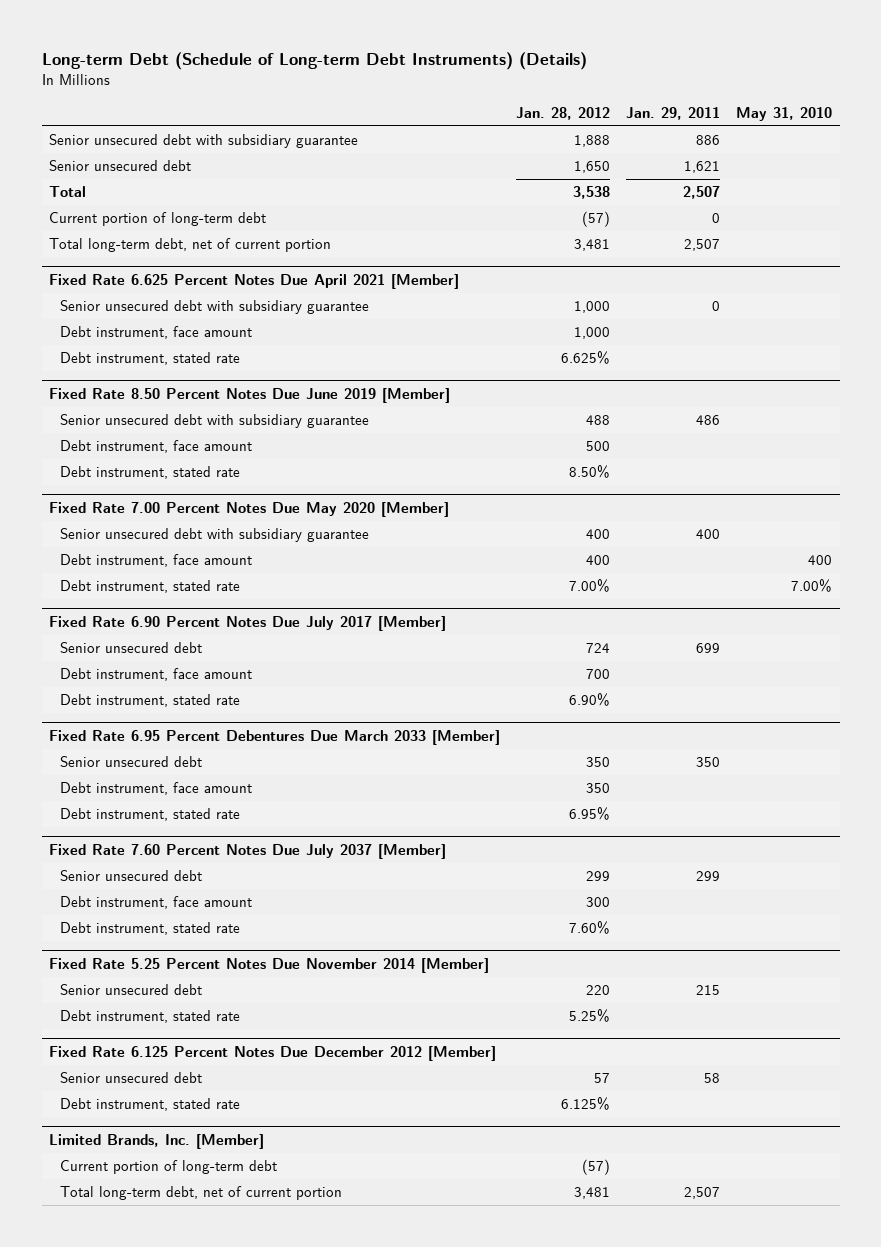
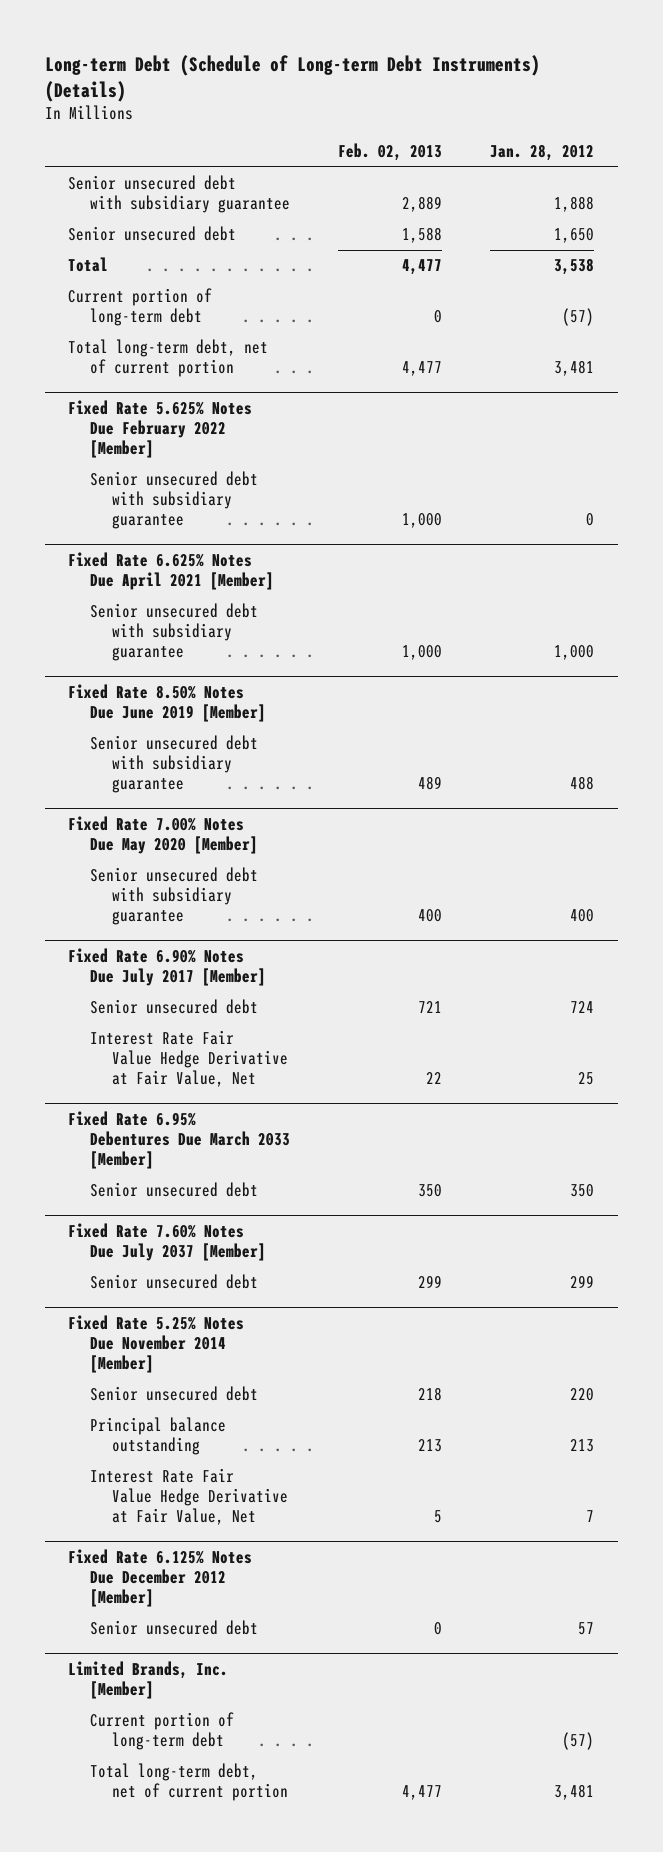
- | Jan. 28, 2012 | Jan. 29, 2011 | May 31, 2010
+ | Feb. 02, 2013 | Jan. 28, 2012
- Fixed Rate 6.625 Percent Notes Due April 2021 [Member]
+ Fixed Rate 5.625% Notes Due February 2022 [Member]
+ Senior unsecured debt with subsidiary guarantee | 1,000 | 0
+ Fixed Rate 6.625% Notes Due April 2021 [Member]
- Debt instrument, face amount | 1,000 | |
- Debt instrument, stated rate | 6.625% | |
- Fixed Rate 8.50 Percent Notes Due June 2019 [Member]
+ Fixed Rate 8.50% Notes Due June 2019 [Member]
- Debt instrument, face amount | 500 | |
- Debt instrument, stated rate | 8.50% | |
- Fixed Rate 7.00 Percent Notes Due May 2020 [Member]
+ Fixed Rate 7.00% Notes Due May 2020 [Member]
- Debt instrument, face amount | 400 | | 400
- Debt instrument, stated rate | 7.00% | | 7.00%
- Fixed Rate 6.90 Percent Notes Due July 2017 [Member]
+ Fixed Rate 6.90% Notes Due July 2017 [Member]
- Debt instrument, face amount | 700 | |
- Debt instrument, stated rate | 6.90% | |
- Fixed Rate 6.95 Percent Debentures Due March 2033 [Member]
+ Interest Rate Fair Value Hedge Derivative at Fair Value, Net | 22 | 25
+ Fixed Rate 6.95% Debentures Due March 2033 [Member]
- Debt instrument, face amount | 350 | |
- Debt instrument, stated rate | 6.95% | |
- Fixed Rate 7.60 Percent Notes Due July 2037 [Member]
+ Fixed Rate 7.60% Notes Due July 2037 [Member]
- Debt instrument, face amount | 300 | |
- Debt instrument, stated rate | 7.60% | |
- Fixed Rate 5.25 Percent Notes Due November 2014 [Member]
+ Fixed Rate 5.25% Notes Due November 2014 [Member]
- Debt instrument, stated rate | 5.25% | |
- Fixed Rate 6.125 Percent Notes Due December 2012 [Member]
+ Principal balance outstanding | 213 | 213
+ Interest Rate Fair Value Hedge Derivative at Fair Value, Net | 5 | 7
+ Fixed Rate 6.125% Notes Due December 2012 [Member]
- Debt instrument, stated rate | 6.125% | |

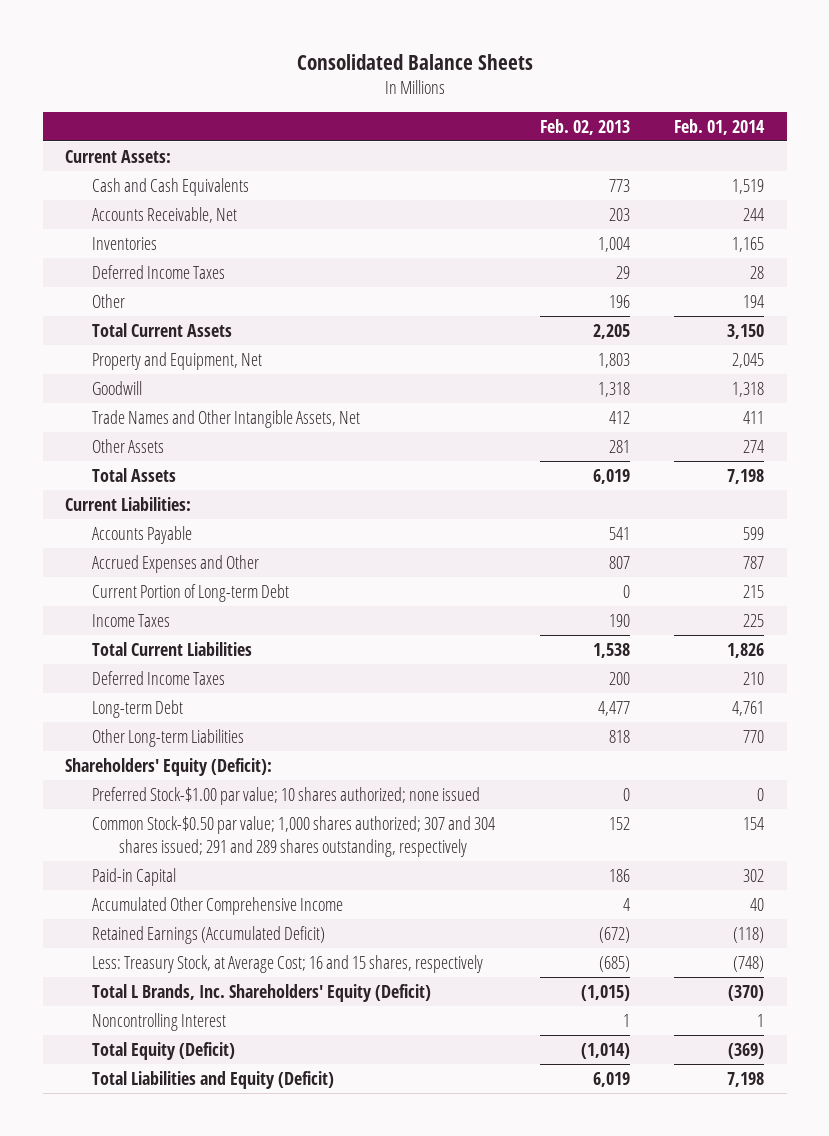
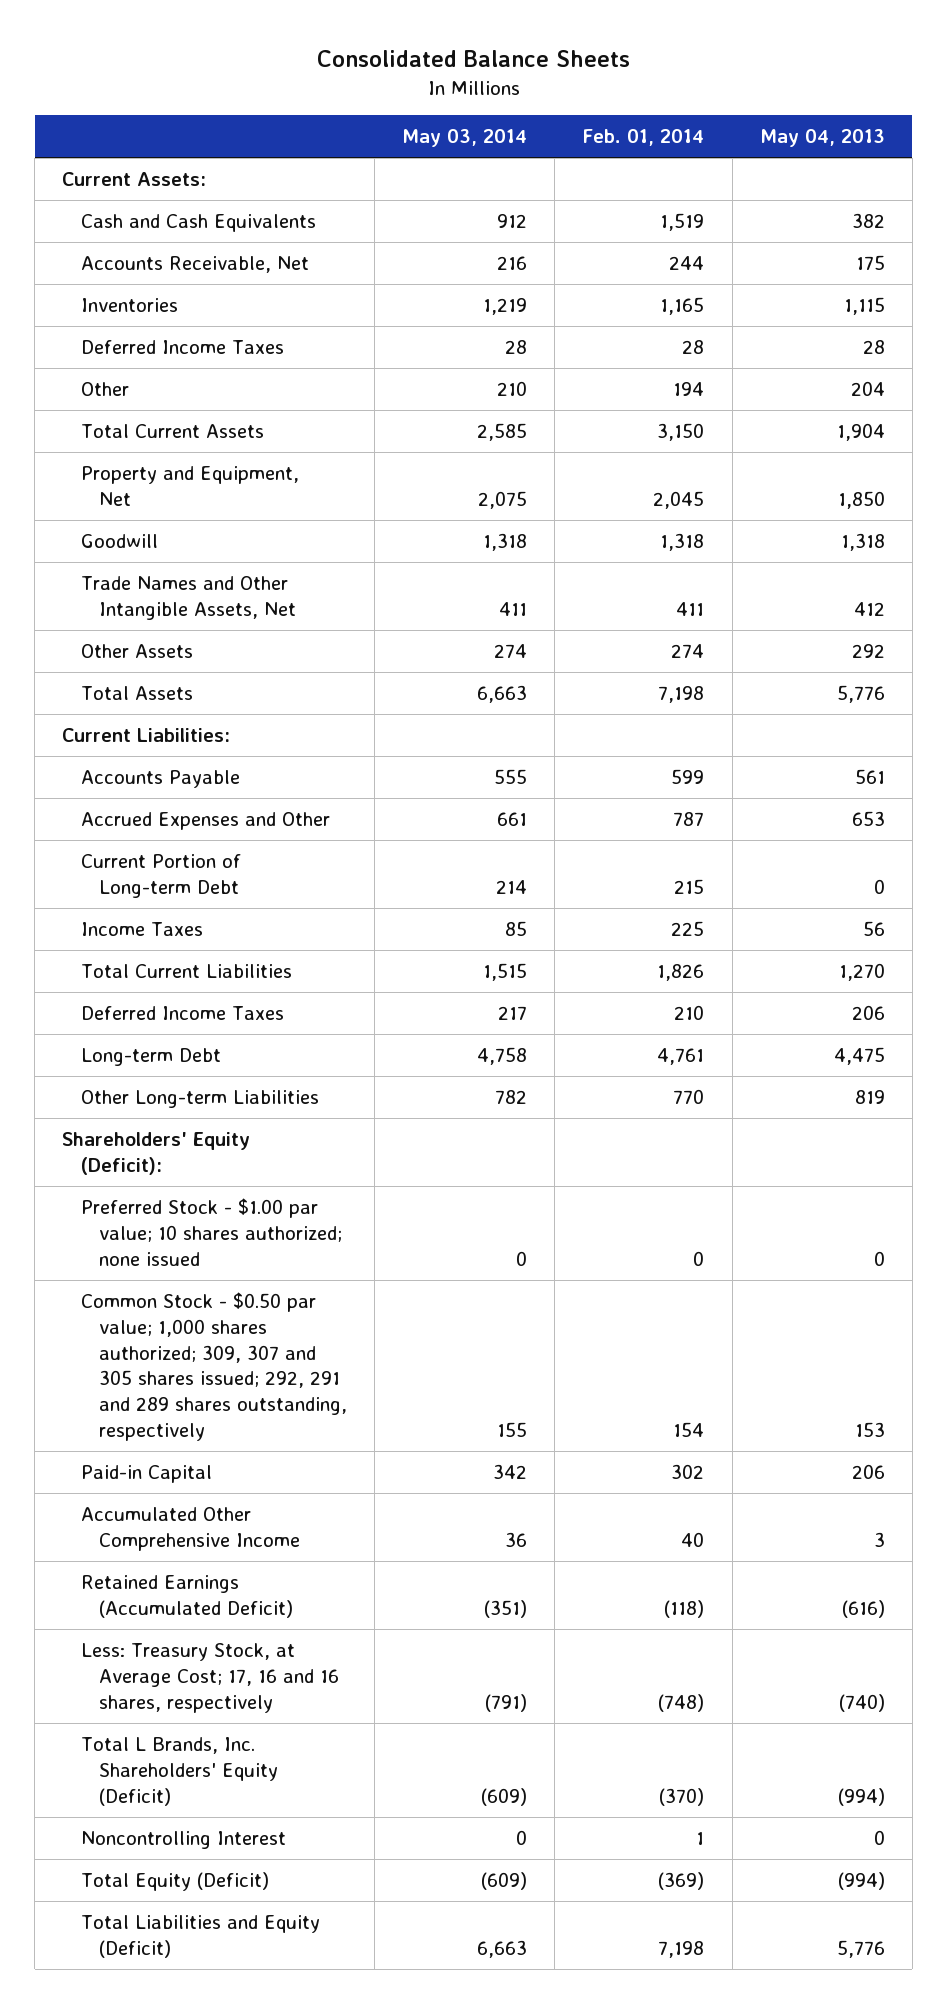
- | Feb. 02, 2013 | Feb. 01, 2014
+ | May 03, 2014 | Feb. 01, 2014 | May 04, 2013
- Preferred Stock-$1.00 par value; 10 shares authorized; none issued | 0 | 0
- Common Stock-$0.50 par value; 1,000 shares authorized; 307 and 304 shares issued; 291 and 289 shares outstanding, respectively | 152 | 154
+ Preferred Stock - $1.00 par value; 10 shares authorized; none issued | 0 | 0 | 0
+ Common Stock - $0.50 par value; 1,000 shares authorized; 309, 307 and 305 shares issued; 292, 291 and 289 shares outstanding, respectively | 155 | 154 | 153
- Less: Treasury Stock, at Average Cost; 16 and 15 shares, respectively | (685) | (748)
+ Less: Treasury Stock, at Average Cost; 17, 16 and 16 shares, respectively | (791) | (748) | (740)

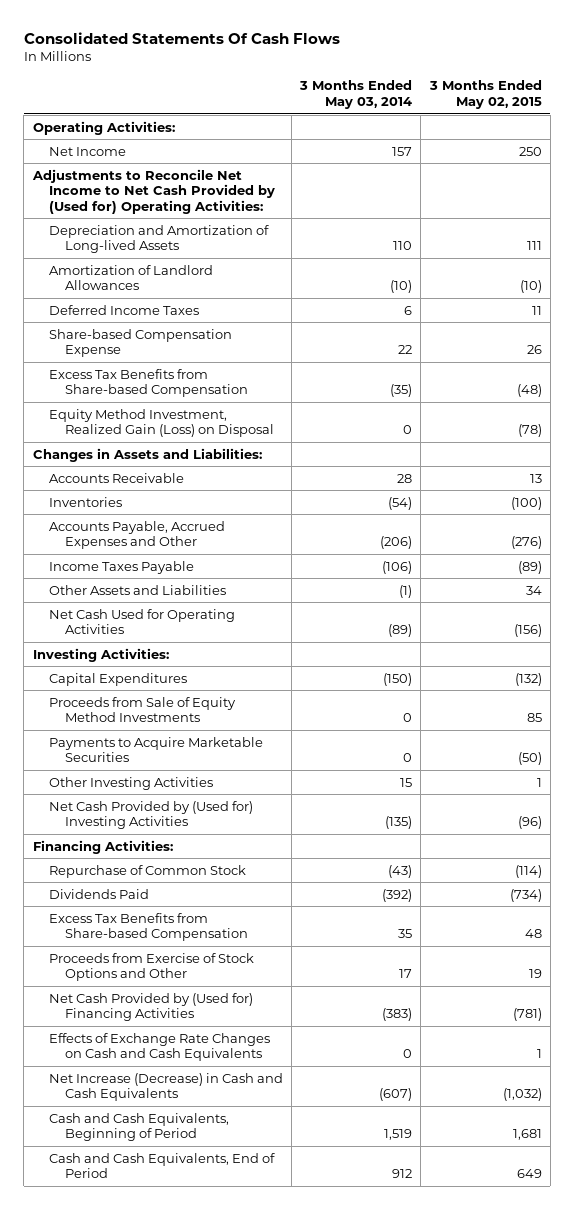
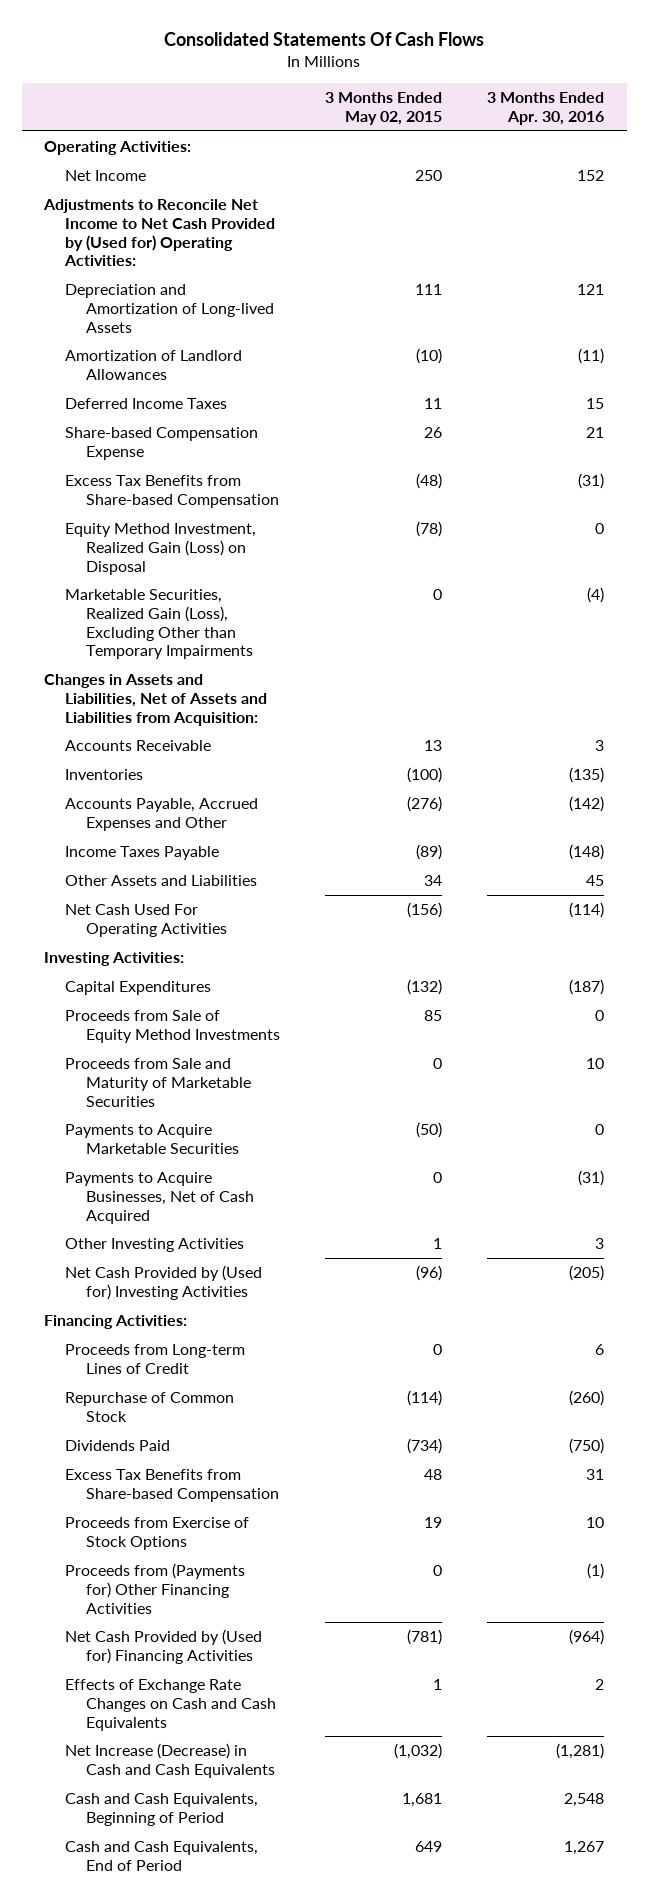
- | 3 Months Ended May 03, 2014 | 3 Months Ended May 02, 2015
+ | 3 Months Ended May 02, 2015 | 3 Months Ended Apr. 30, 2016
- Changes in Assets and Liabilities:
+ Marketable Securities, Realized Gain (Loss), Excluding Other than Temporary Impairments | 0 | (4)
+ Changes in Assets and Liabilities, Net of Assets and Liabilities from Acquisition:
- Net Cash Used for Operating Activities | (89) | (156)
+ Net Cash Used For Operating Activities | (156) | (114)
+ Proceeds from Sale and Maturity of Marketable Securities | 0 | 10
+ Payments to Acquire Businesses, Net of Cash Acquired | 0 | (31)
+ Proceeds from Long-term Lines of Credit | 0 | 6
- Proceeds from Exercise of Stock Options and Other | 17 | 19
+ Proceeds from Exercise of Stock Options | 19 | 10
+ Proceeds from (Payments for) Other Financing Activities | 0 | (1)

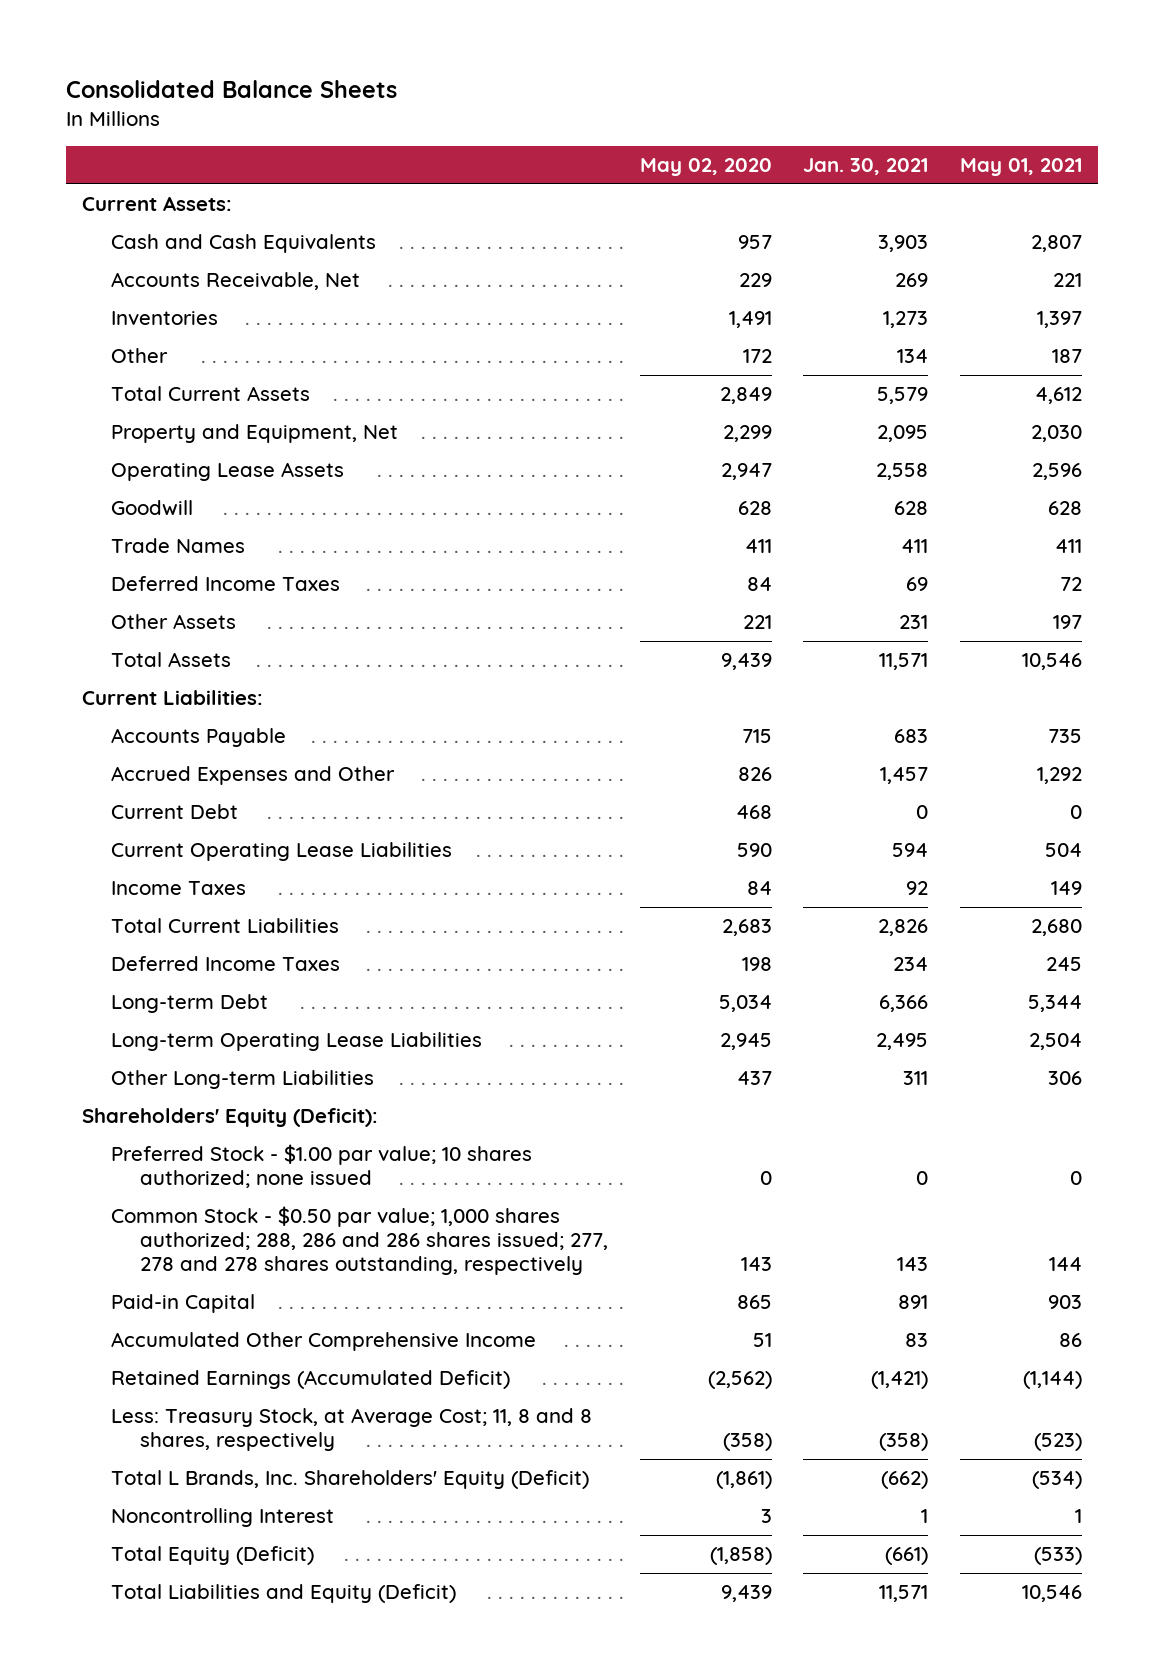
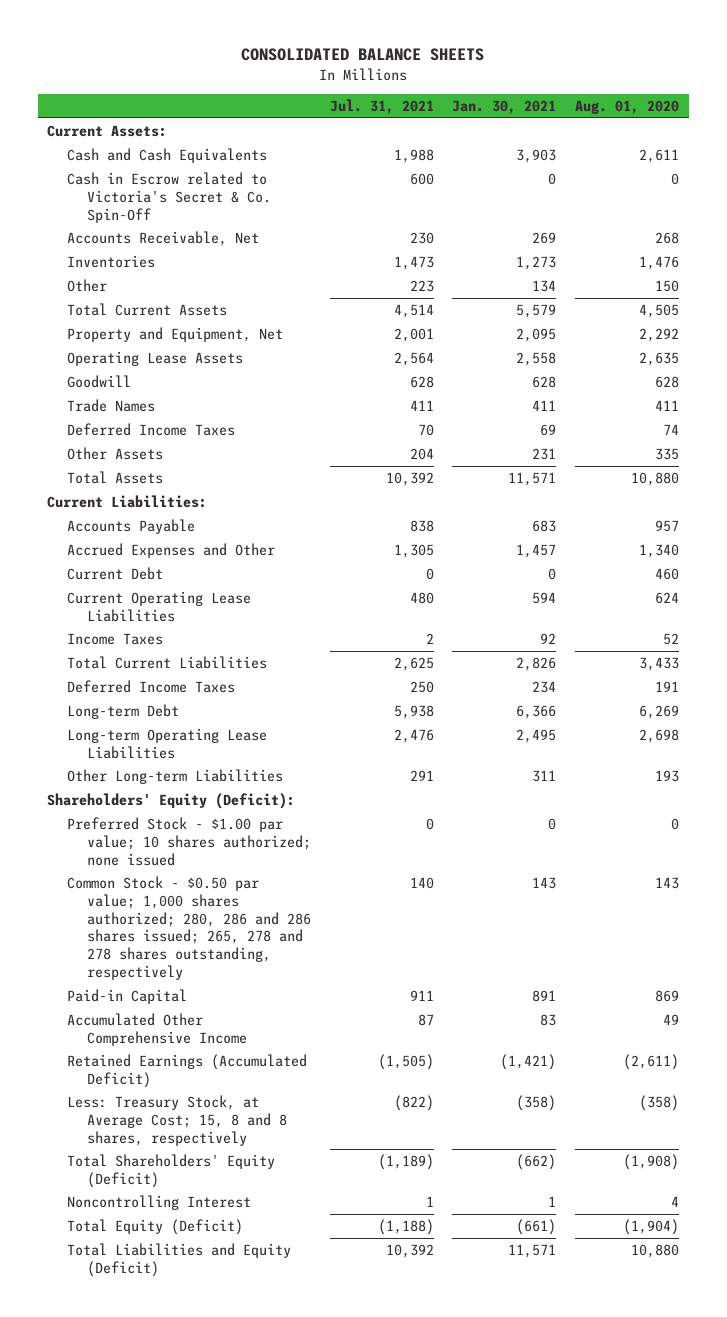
- Consolidated Balance Sheets
+ CONSOLIDATED BALANCE SHEETS
- | May 02, 2020 | Jan. 30, 2021 | May 01, 2021
+ | Jul. 31, 2021 | Jan. 30, 2021 | Aug. 01, 2020
+ Cash in Escrow related to Victoria's Secret & Co. Spin-Off | 600 | 0 | 0
- Common Stock - $0.50 par value; 1,000 shares authorized; 288, 286 and 286 shares issued; 277, 278 and 278 shares outstanding, respectively | 143 | 143 | 144
+ Common Stock - $0.50 par value; 1,000 shares authorized; 280, 286 and 286 shares issued; 265, 278 and 278 shares outstanding, respectively | 140 | 143 | 143
- Less: Treasury Stock, at Average Cost; 11, 8 and 8 shares, respectively | (358) | (358) | (523)
- Total L Brands, Inc. Shareholders' Equity (Deficit) | (1,861) | (662) | (534)
+ Less: Treasury Stock, at Average Cost; 15, 8 and 8 shares, respectively | (822) | (358) | (358)
+ Total Shareholders' Equity (Deficit) | (1,189) | (662) | (1,908)

